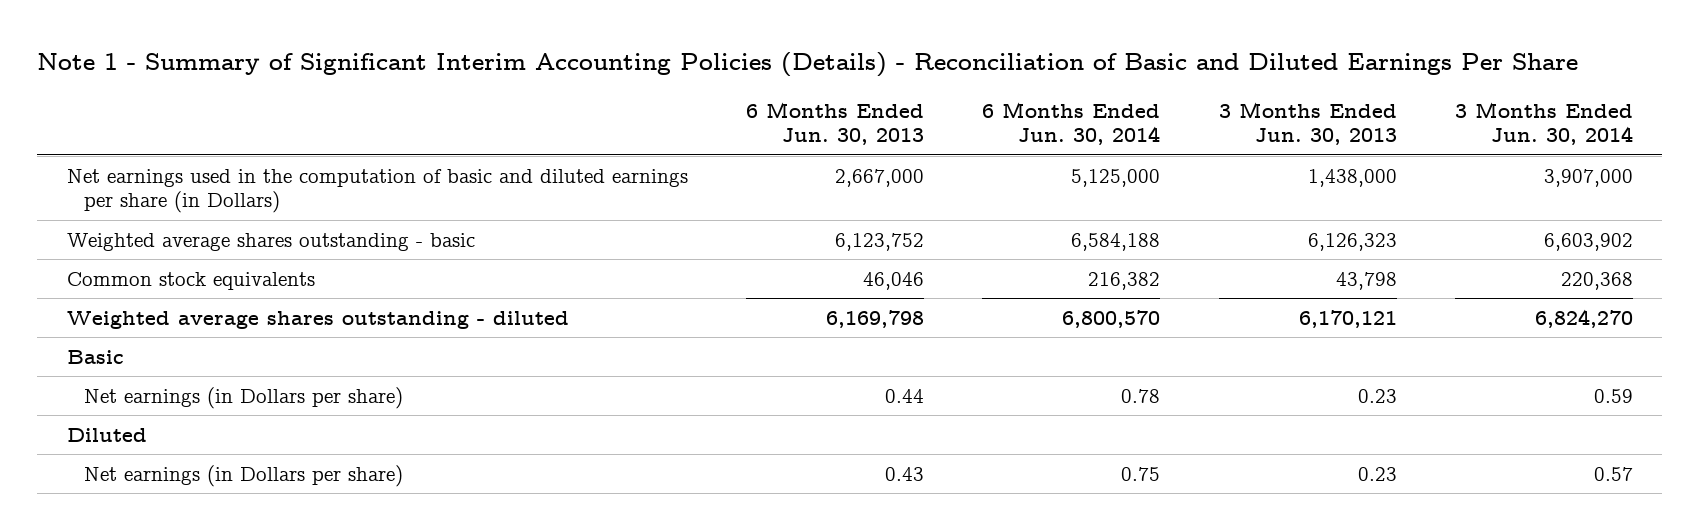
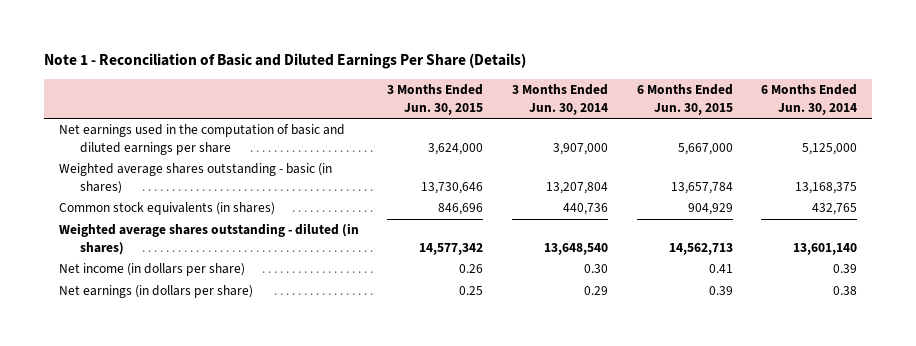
- Note 1 - Summary of Significant Interim Accounting Policies (Details) - Reconciliation of Basic and Diluted Earnings Per Share
+ Note 1 - Reconciliation of Basic and Diluted Earnings Per Share (Details)
- | 6 Months Ended Jun. 30, 2013 | 6 Months Ended Jun. 30, 2014 | 3 Months Ended Jun. 30, 2013 | 3 Months Ended Jun. 30, 2014
+ | 3 Months Ended Jun. 30, 2015 | 3 Months Ended Jun. 30, 2014 | 6 Months Ended Jun. 30, 2015 | 6 Months Ended Jun. 30, 2014
- Net earnings used in the computation of basic and diluted earnings per share (in Dollars) | 2,667,000 | 5,125,000 | 1,438,000 | 3,907,000
- Weighted average shares outstanding - basic | 6,123,752 | 6,584,188 | 6,126,323 | 6,603,902
- Common stock equivalents | 46,046 | 216,382 | 43,798 | 220,368
- Weighted average shares outstanding - diluted | 6,169,798 | 6,800,570 | 6,170,121 | 6,824,270
- Basic
- Net earnings (in Dollars per share) | 0.44 | 0.78 | 0.23 | 0.59
- Diluted
- Net earnings (in Dollars per share) | 0.43 | 0.75 | 0.23 | 0.57
+ Net earnings used in the computation of basic and diluted earnings per share | 3,624,000 | 3,907,000 | 5,667,000 | 5,125,000
+ Weighted average shares outstanding - basic (in shares) | 13,730,646 | 13,207,804 | 13,657,784 | 13,168,375
+ Common stock equivalents (in shares) | 846,696 | 440,736 | 904,929 | 432,765
+ Weighted average shares outstanding - diluted (in shares) | 14,577,342 | 13,648,540 | 14,562,713 | 13,601,140
+ Net income (in dollars per share) | 0.26 | 0.30 | 0.41 | 0.39
+ Net earnings (in dollars per share) | 0.25 | 0.29 | 0.39 | 0.38

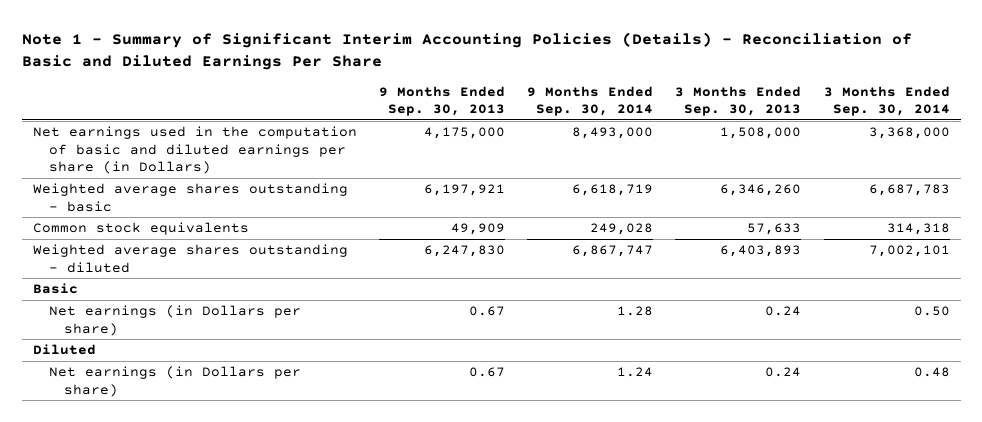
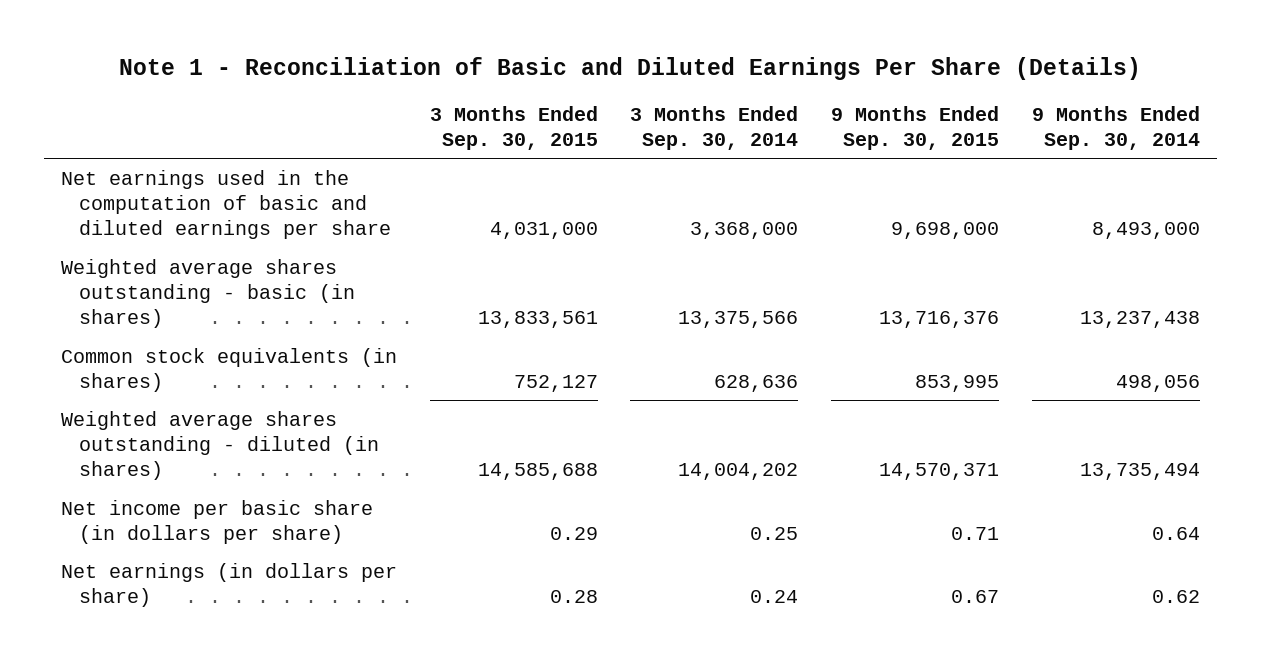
- Note 1 - Summary of Significant Interim Accounting Policies (Details) - Reconciliation of Basic and Diluted Earnings Per Share
+ Note 1 - Reconciliation of Basic and Diluted Earnings Per Share (Details)
- | 9 Months Ended Sep. 30, 2013 | 9 Months Ended Sep. 30, 2014 | 3 Months Ended Sep. 30, 2013 | 3 Months Ended Sep. 30, 2014
+ | 3 Months Ended Sep. 30, 2015 | 3 Months Ended Sep. 30, 2014 | 9 Months Ended Sep. 30, 2015 | 9 Months Ended Sep. 30, 2014
- Net earnings used in the computation of basic and diluted earnings per share (in Dollars) | 4,175,000 | 8,493,000 | 1,508,000 | 3,368,000
- Weighted average shares outstanding - basic | 6,197,921 | 6,618,719 | 6,346,260 | 6,687,783
- Common stock equivalents | 49,909 | 249,028 | 57,633 | 314,318
- Weighted average shares outstanding - diluted | 6,247,830 | 6,867,747 | 6,403,893 | 7,002,101
- Basic
- Net earnings (in Dollars per share) | 0.67 | 1.28 | 0.24 | 0.50
- Diluted
- Net earnings (in Dollars per share) | 0.67 | 1.24 | 0.24 | 0.48
+ Net earnings used in the computation of basic and diluted earnings per share | 4,031,000 | 3,368,000 | 9,698,000 | 8,493,000
+ Weighted average shares outstanding - basic (in shares) | 13,833,561 | 13,375,566 | 13,716,376 | 13,237,438
+ Common stock equivalents (in shares) | 752,127 | 628,636 | 853,995 | 498,056
+ Weighted average shares outstanding - diluted (in shares) | 14,585,688 | 14,004,202 | 14,570,371 | 13,735,494
+ Net income per basic share (in dollars per share) | 0.29 | 0.25 | 0.71 | 0.64
+ Net earnings (in dollars per share) | 0.28 | 0.24 | 0.67 | 0.62

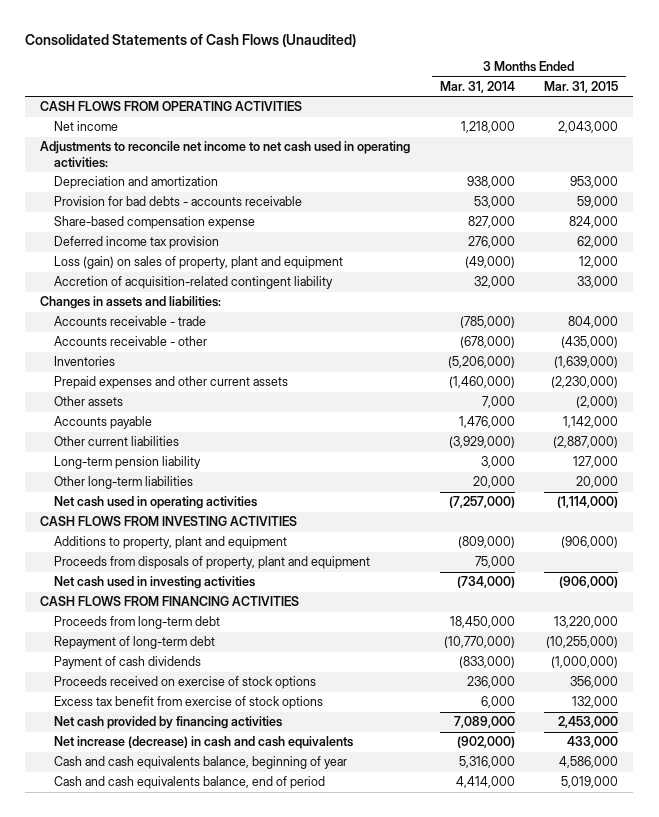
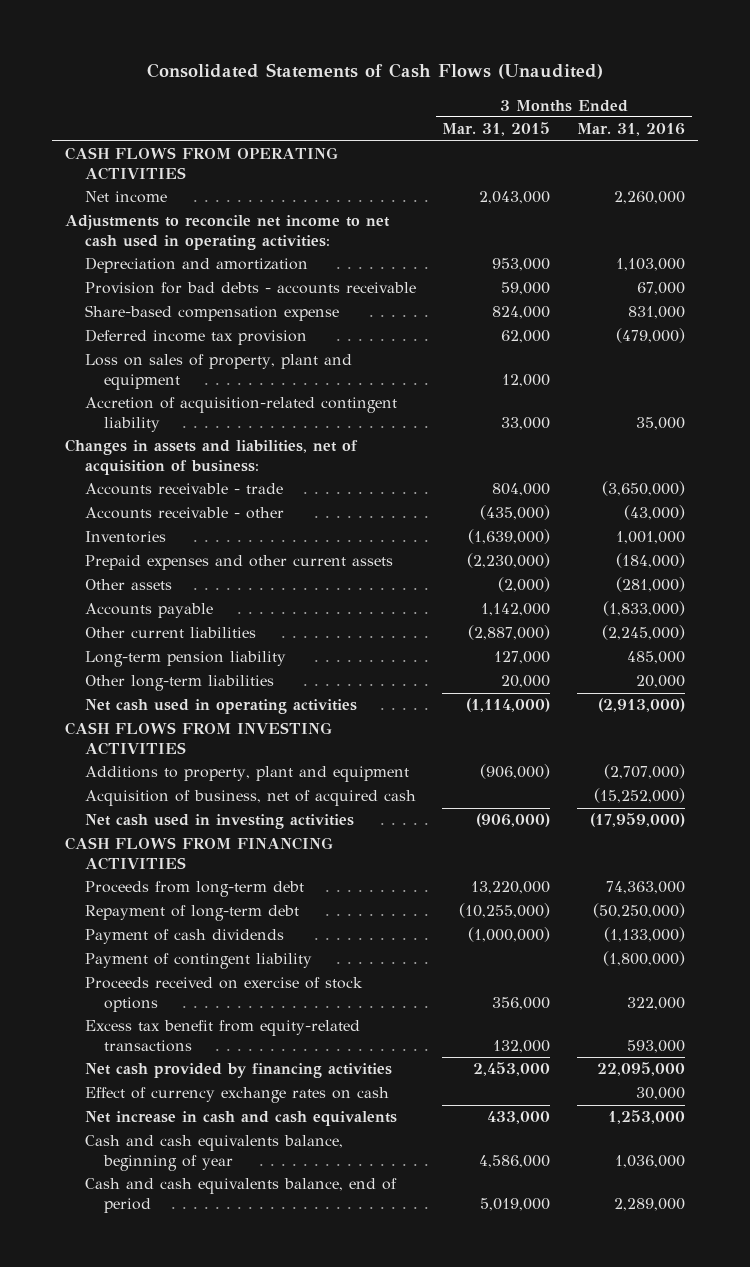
- | 3 Months Ended Mar. 31, 2014 | 3 Months Ended Mar. 31, 2015
+ | 3 Months Ended Mar. 31, 2015 | 3 Months Ended Mar. 31, 2016
- Loss (gain) on sales of property, plant and equipment | (49,000) | 12,000
+ Loss on sales of property, plant and equipment | 12,000 |
- Changes in assets and liabilities:
+ Changes in assets and liabilities, net of acquisition of business:
- Proceeds from disposals of property, plant and equipment | 75,000 |
+ Acquisition of business, net of acquired cash | | (15,252,000)
+ Payment of contingent liability | | (1,800,000)
- Excess tax benefit from exercise of stock options | 6,000 | 132,000
+ Excess tax benefit from equity-related transactions | 132,000 | 593,000
- Net increase (decrease) in cash and cash equivalents | (902,000) | 433,000
+ Effect of currency exchange rates on cash | | 30,000
+ Net increase in cash and cash equivalents | 433,000 | 1,253,000

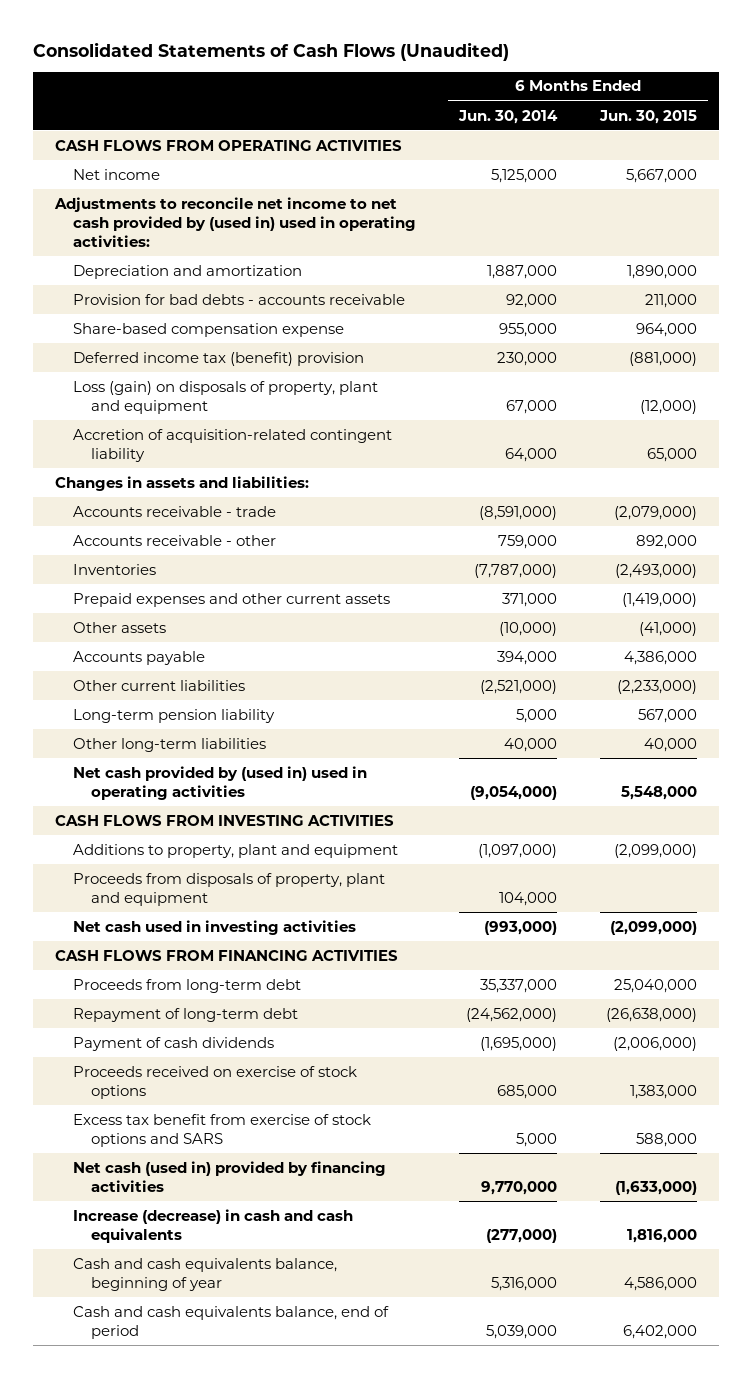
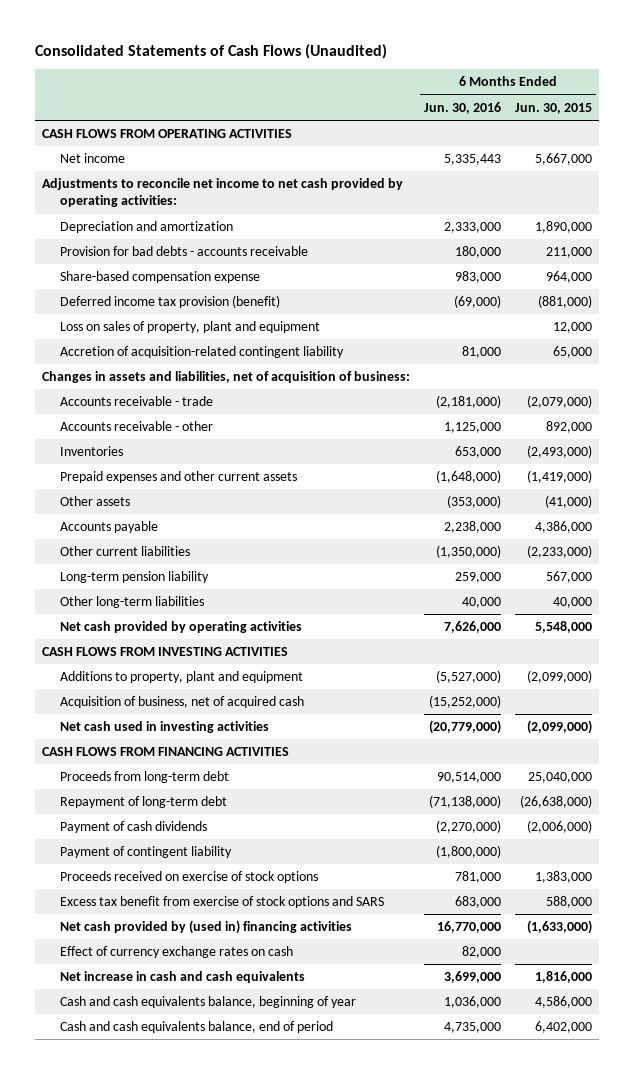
- | 6 Months Ended Jun. 30, 2014 | 6 Months Ended Jun. 30, 2015
+ | 6 Months Ended Jun. 30, 2016 | 6 Months Ended Jun. 30, 2015
- Adjustments to reconcile net income to net cash provided by (used in) used in operating activities:
+ Adjustments to reconcile net income to net cash provided by operating activities:
- Deferred income tax (benefit) provision | 230,000 | (881,000)
- Loss (gain) on disposals of property, plant and equipment | 67,000 | (12,000)
+ Deferred income tax provision (benefit) | (69,000) | (881,000)
+ Loss on sales of property, plant and equipment | | 12,000
- Changes in assets and liabilities:
+ Changes in assets and liabilities, net of acquisition of business:
- Net cash provided by (used in) used in operating activities | (9,054,000) | 5,548,000
+ Net cash provided by operating activities | 7,626,000 | 5,548,000
- Proceeds from disposals of property, plant and equipment | 104,000 |
+ Acquisition of business, net of acquired cash | (15,252,000) |
+ Payment of contingent liability | (1,800,000) |
- Net cash (used in) provided by financing activities | 9,770,000 | (1,633,000)
- Increase (decrease) in cash and cash equivalents | (277,000) | 1,816,000
+ Net cash provided by (used in) financing activities | 16,770,000 | (1,633,000)
+ Effect of currency exchange rates on cash | 82,000 |
+ Net increase in cash and cash equivalents | 3,699,000 | 1,816,000

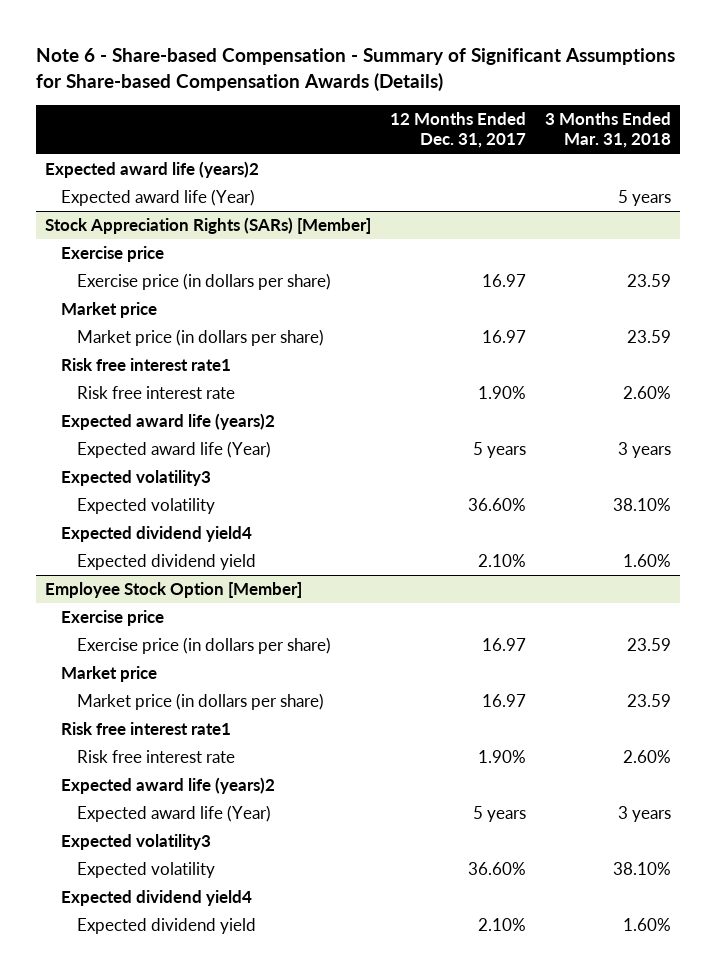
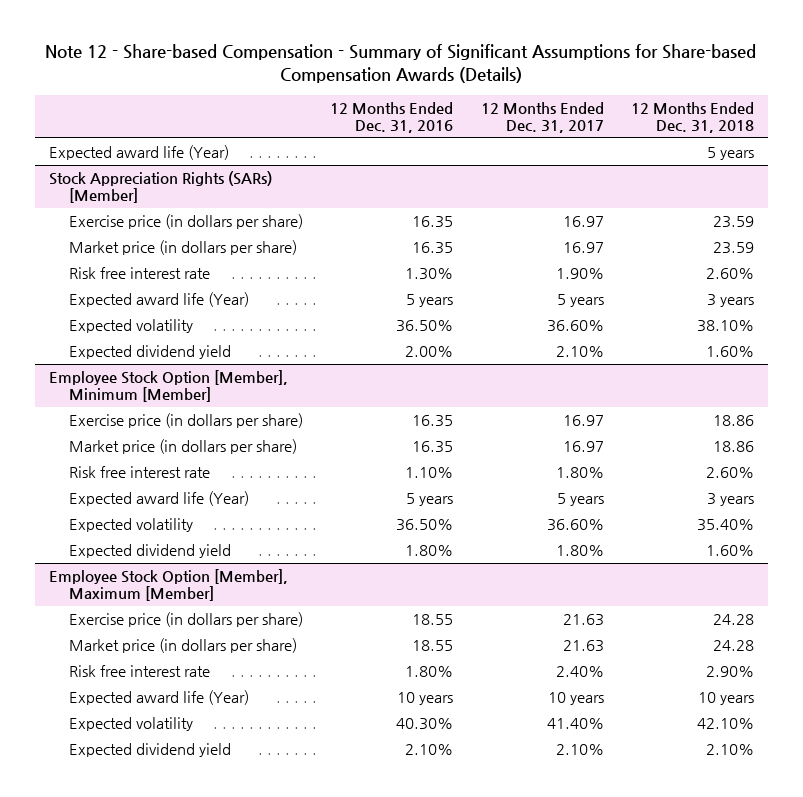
- Note 6 - Share-based Compensation - Summary of Significant Assumptions for Share-based Compensation Awards (Details)
+ Note 12 - Share-based Compensation - Summary of Significant Assumptions for Share-based Compensation Awards (Details)
- | 12 Months Ended Dec. 31, 2017 | 3 Months Ended Mar. 31, 2018
+ | 12 Months Ended Dec. 31, 2016 | 12 Months Ended Dec. 31, 2017 | 12 Months Ended Dec. 31, 2018
- Expected award life (years)2
@ Stock Appreciation Rights (SARs) [Member]
- Exercise price
- Market price
- Risk free interest rate1
- Expected award life (years)2
- Expected volatility3
- Expected dividend yield4
- Employee Stock Option [Member]
- Exercise price
+ Employee Stock Option [Member], Minimum [Member]
- Market price
- Risk free interest rate1
- Risk free interest rate | 1.90% | 2.60%
- Expected award life (years)2
+ Risk free interest rate | 1.10% | 1.80% | 2.60%
- Expected volatility3
- Expected dividend yield4
+ Expected dividend yield | 1.80% | 1.80% | 1.60%
+ Employee Stock Option [Member], Maximum [Member]
+ Exercise price (in dollars per share) | 18.55 | 21.63 | 24.28
+ Market price (in dollars per share) | 18.55 | 21.63 | 24.28
+ Risk free interest rate | 1.80% | 2.40% | 2.90%
+ Expected award life (Year) | 10 years | 10 years | 10 years
+ Expected volatility | 40.30% | 41.40% | 42.10%

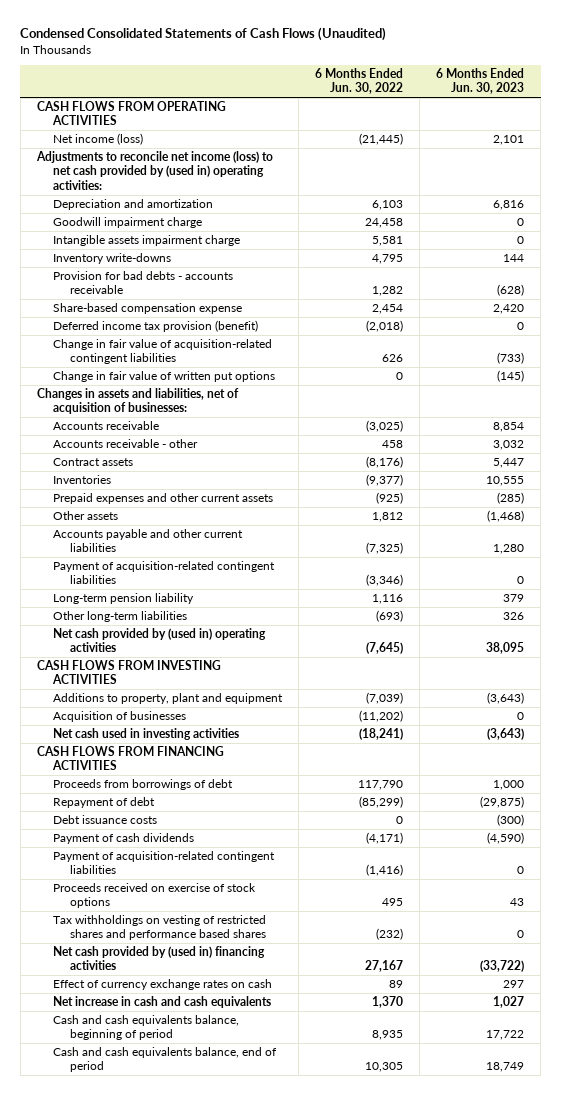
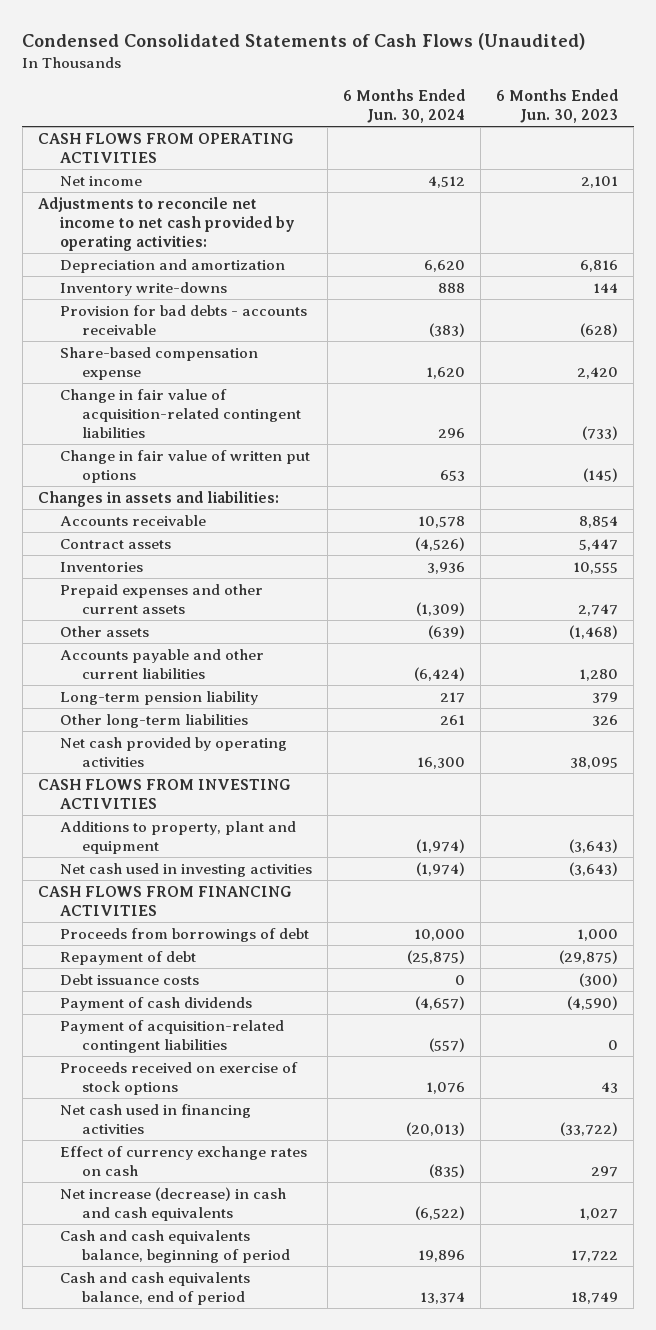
- | 6 Months Ended Jun. 30, 2022 | 6 Months Ended Jun. 30, 2023
+ | 6 Months Ended Jun. 30, 2024 | 6 Months Ended Jun. 30, 2023
- Net income (loss) | (21,445) | 2,101
- Adjustments to reconcile net income (loss) to net cash provided by (used in) operating activities:
+ Net income | 4,512 | 2,101
+ Adjustments to reconcile net income to net cash provided by operating activities:
- Goodwill impairment charge | 24,458 | 0
- Intangible assets impairment charge | 5,581 | 0
- Deferred income tax provision (benefit) | (2,018) | 0
- Changes in assets and liabilities, net of acquisition of businesses:
+ Changes in assets and liabilities:
- Accounts receivable - other | 458 | 3,032
- Prepaid expenses and other current assets | (925) | (285)
+ Prepaid expenses and other current assets | (1,309) | 2,747
- Payment of acquisition-related contingent liabilities | (3,346) | 0
- Net cash provided by (used in) operating activities | (7,645) | 38,095
+ Net cash provided by operating activities | 16,300 | 38,095
- Acquisition of businesses | (11,202) | 0
- Tax withholdings on vesting of restricted shares and performance based shares | (232) | 0
- Net cash provided by (used in) financing activities | 27,167 | (33,722)
+ Net cash used in financing activities | (20,013) | (33,722)
- Net increase in cash and cash equivalents | 1,370 | 1,027
+ Net increase (decrease) in cash and cash equivalents | (6,522) | 1,027

